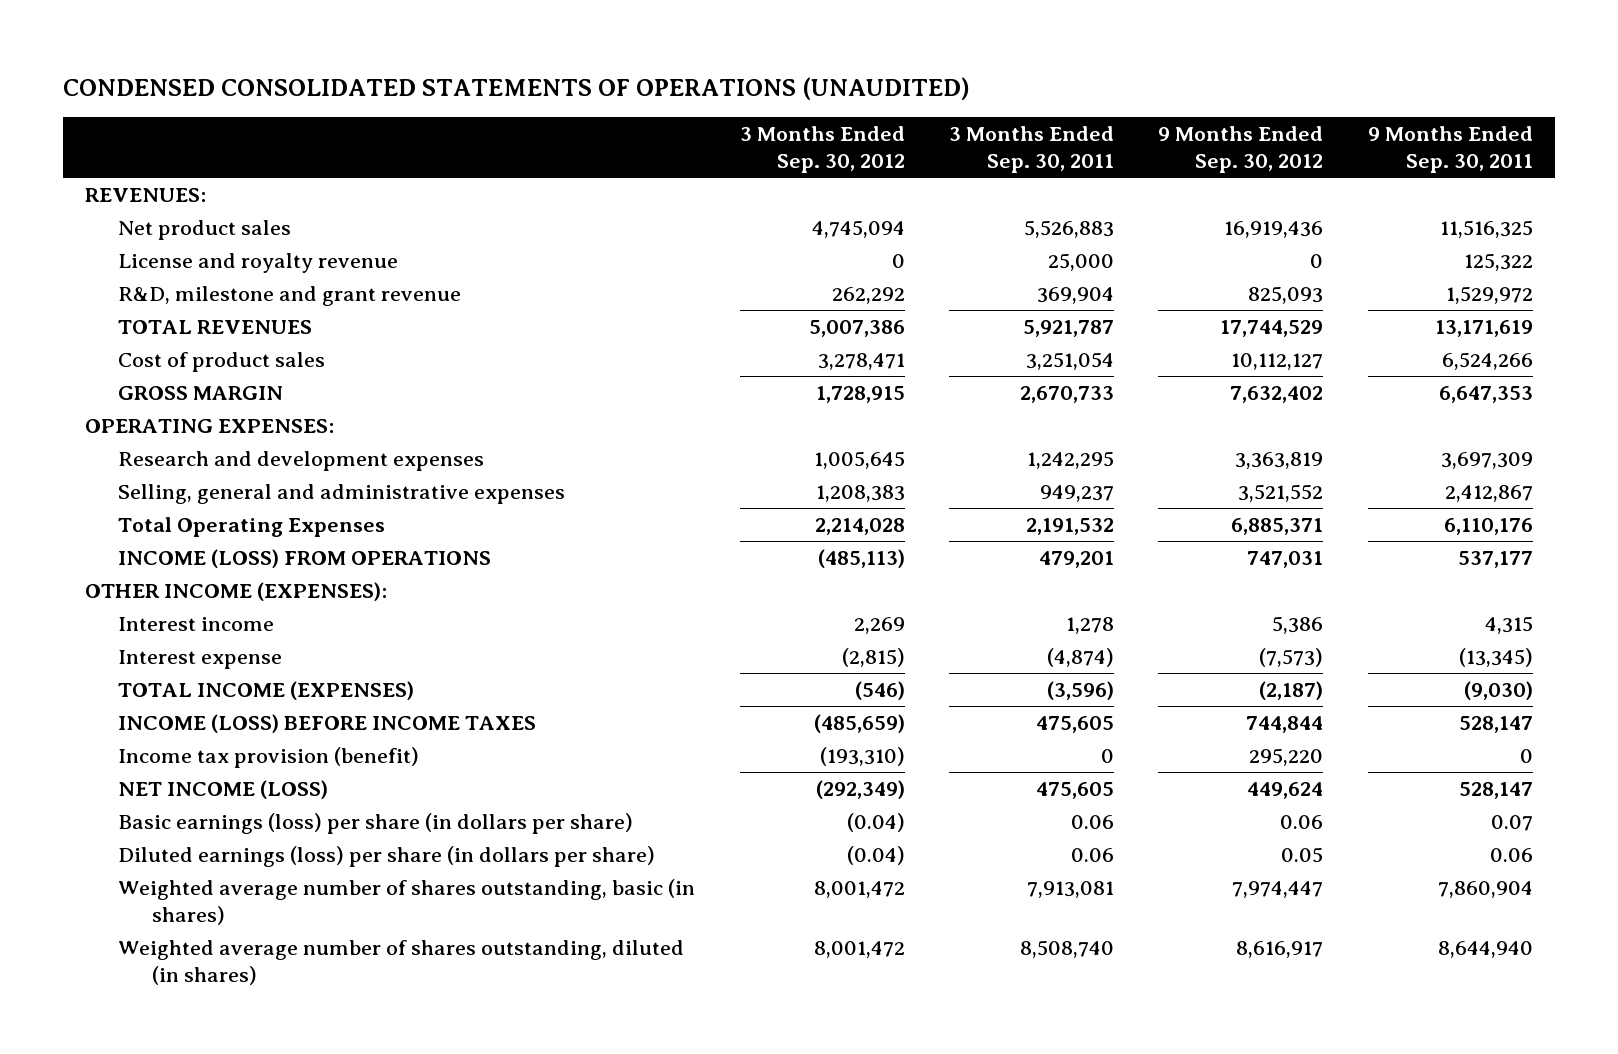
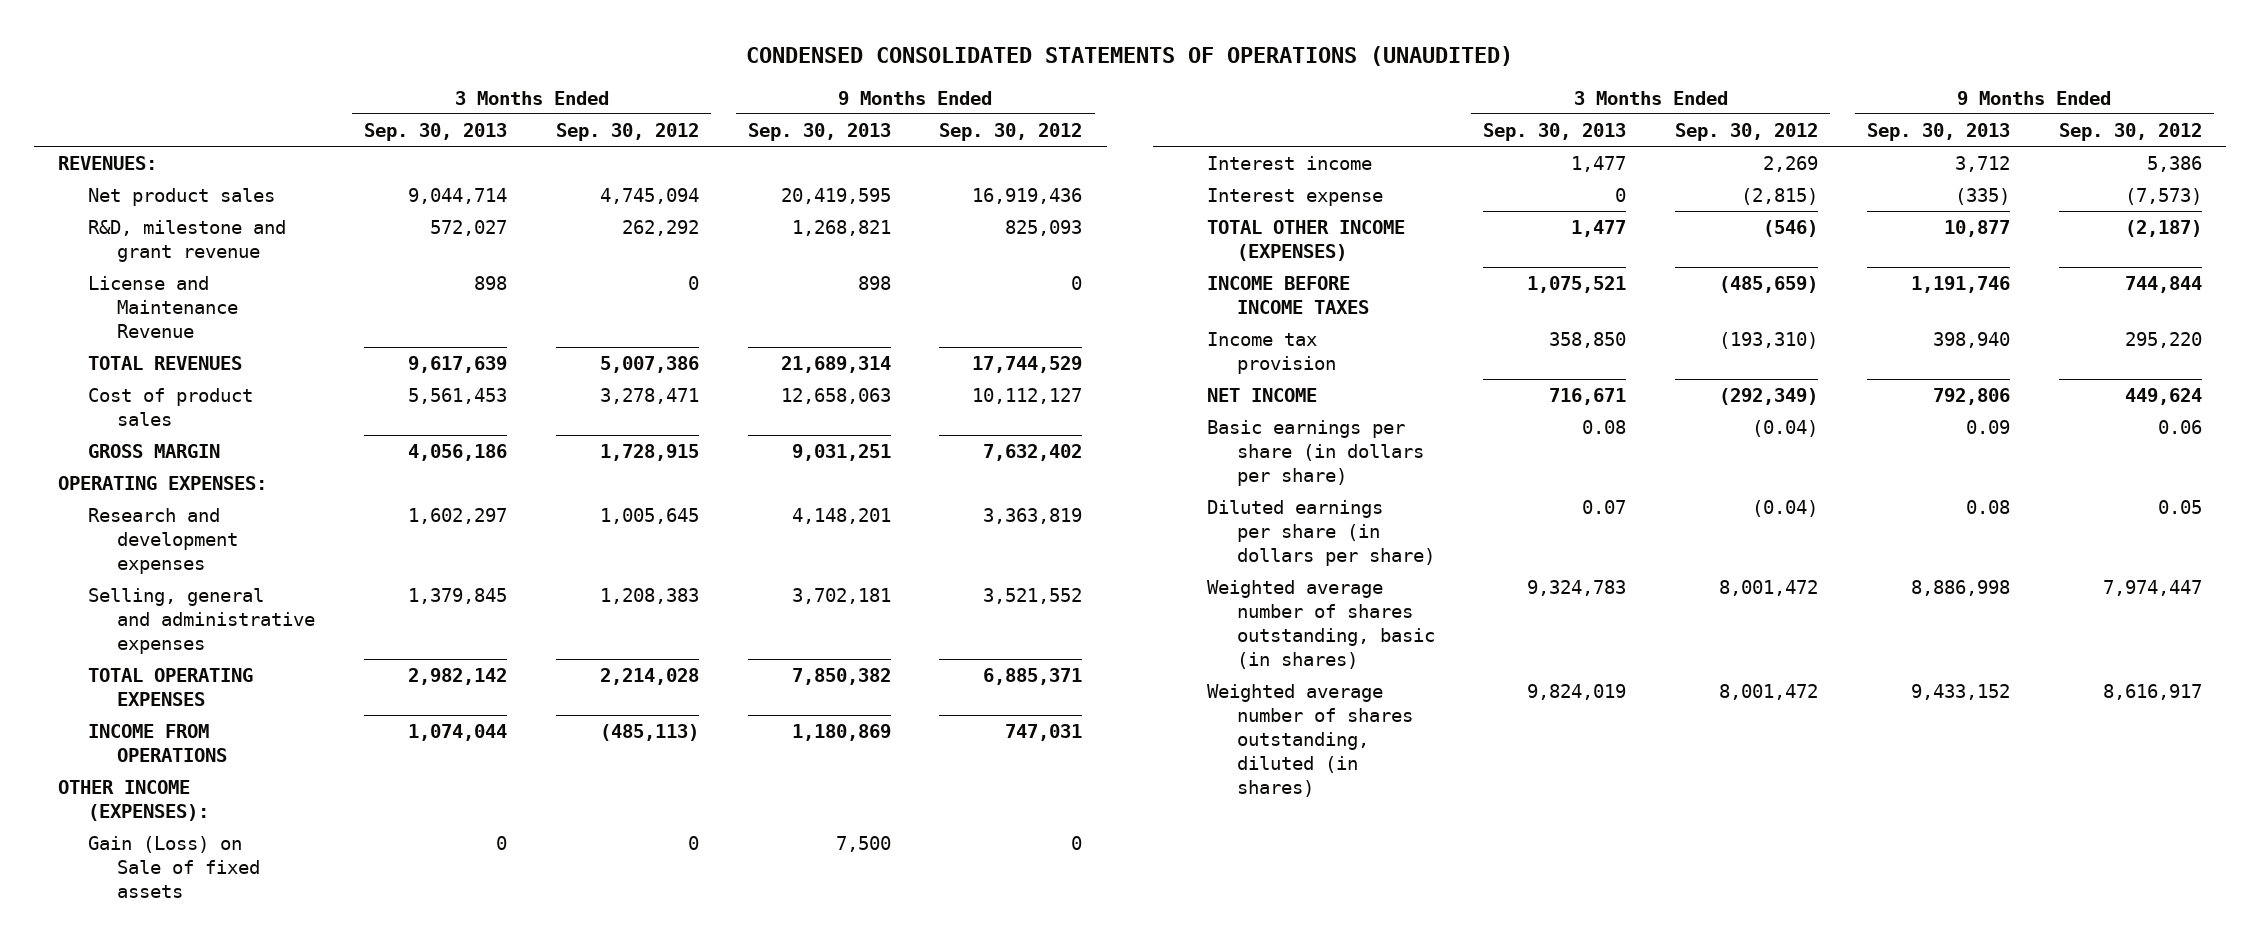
- | 3 Months Ended Sep. 30, 2012 | 3 Months Ended Sep. 30, 2011 | 9 Months Ended Sep. 30, 2012 | 9 Months Ended Sep. 30, 2011
+ | 3 Months Ended Sep. 30, 2013 | 3 Months Ended Sep. 30, 2012 | 9 Months Ended Sep. 30, 2013 | 9 Months Ended Sep. 30, 2012
- License and royalty revenue | 0 | 25,000 | 0 | 125,322
+ License and Maintenance Revenue | 898 | 0 | 898 | 0
- Total Operating Expenses | 2,214,028 | 2,191,532 | 6,885,371 | 6,110,176
- INCOME (LOSS) FROM OPERATIONS | (485,113) | 479,201 | 747,031 | 537,177
+ TOTAL OPERATING EXPENSES | 2,982,142 | 2,214,028 | 7,850,382 | 6,885,371
+ INCOME FROM OPERATIONS | 1,074,044 | (485,113) | 1,180,869 | 747,031
+ Gain (Loss) on Sale of fixed assets | 0 | 0 | 7,500 | 0
- TOTAL INCOME (EXPENSES) | (546) | (3,596) | (2,187) | (9,030)
- INCOME (LOSS) BEFORE INCOME TAXES | (485,659) | 475,605 | 744,844 | 528,147
- Income tax provision (benefit) | (193,310) | 0 | 295,220 | 0
- NET INCOME (LOSS) | (292,349) | 475,605 | 449,624 | 528,147
- Basic earnings (loss) per share (in dollars per share) | (0.04) | 0.06 | 0.06 | 0.07
- Diluted earnings (loss) per share (in dollars per share) | (0.04) | 0.06 | 0.05 | 0.06
+ TOTAL OTHER INCOME (EXPENSES) | 1,477 | (546) | 10,877 | (2,187)
+ INCOME BEFORE INCOME TAXES | 1,075,521 | (485,659) | 1,191,746 | 744,844
+ Income tax provision | 358,850 | (193,310) | 398,940 | 295,220
+ NET INCOME | 716,671 | (292,349) | 792,806 | 449,624
+ Basic earnings per share (in dollars per share) | 0.08 | (0.04) | 0.09 | 0.06
+ Diluted earnings per share (in dollars per share) | 0.07 | (0.04) | 0.08 | 0.05

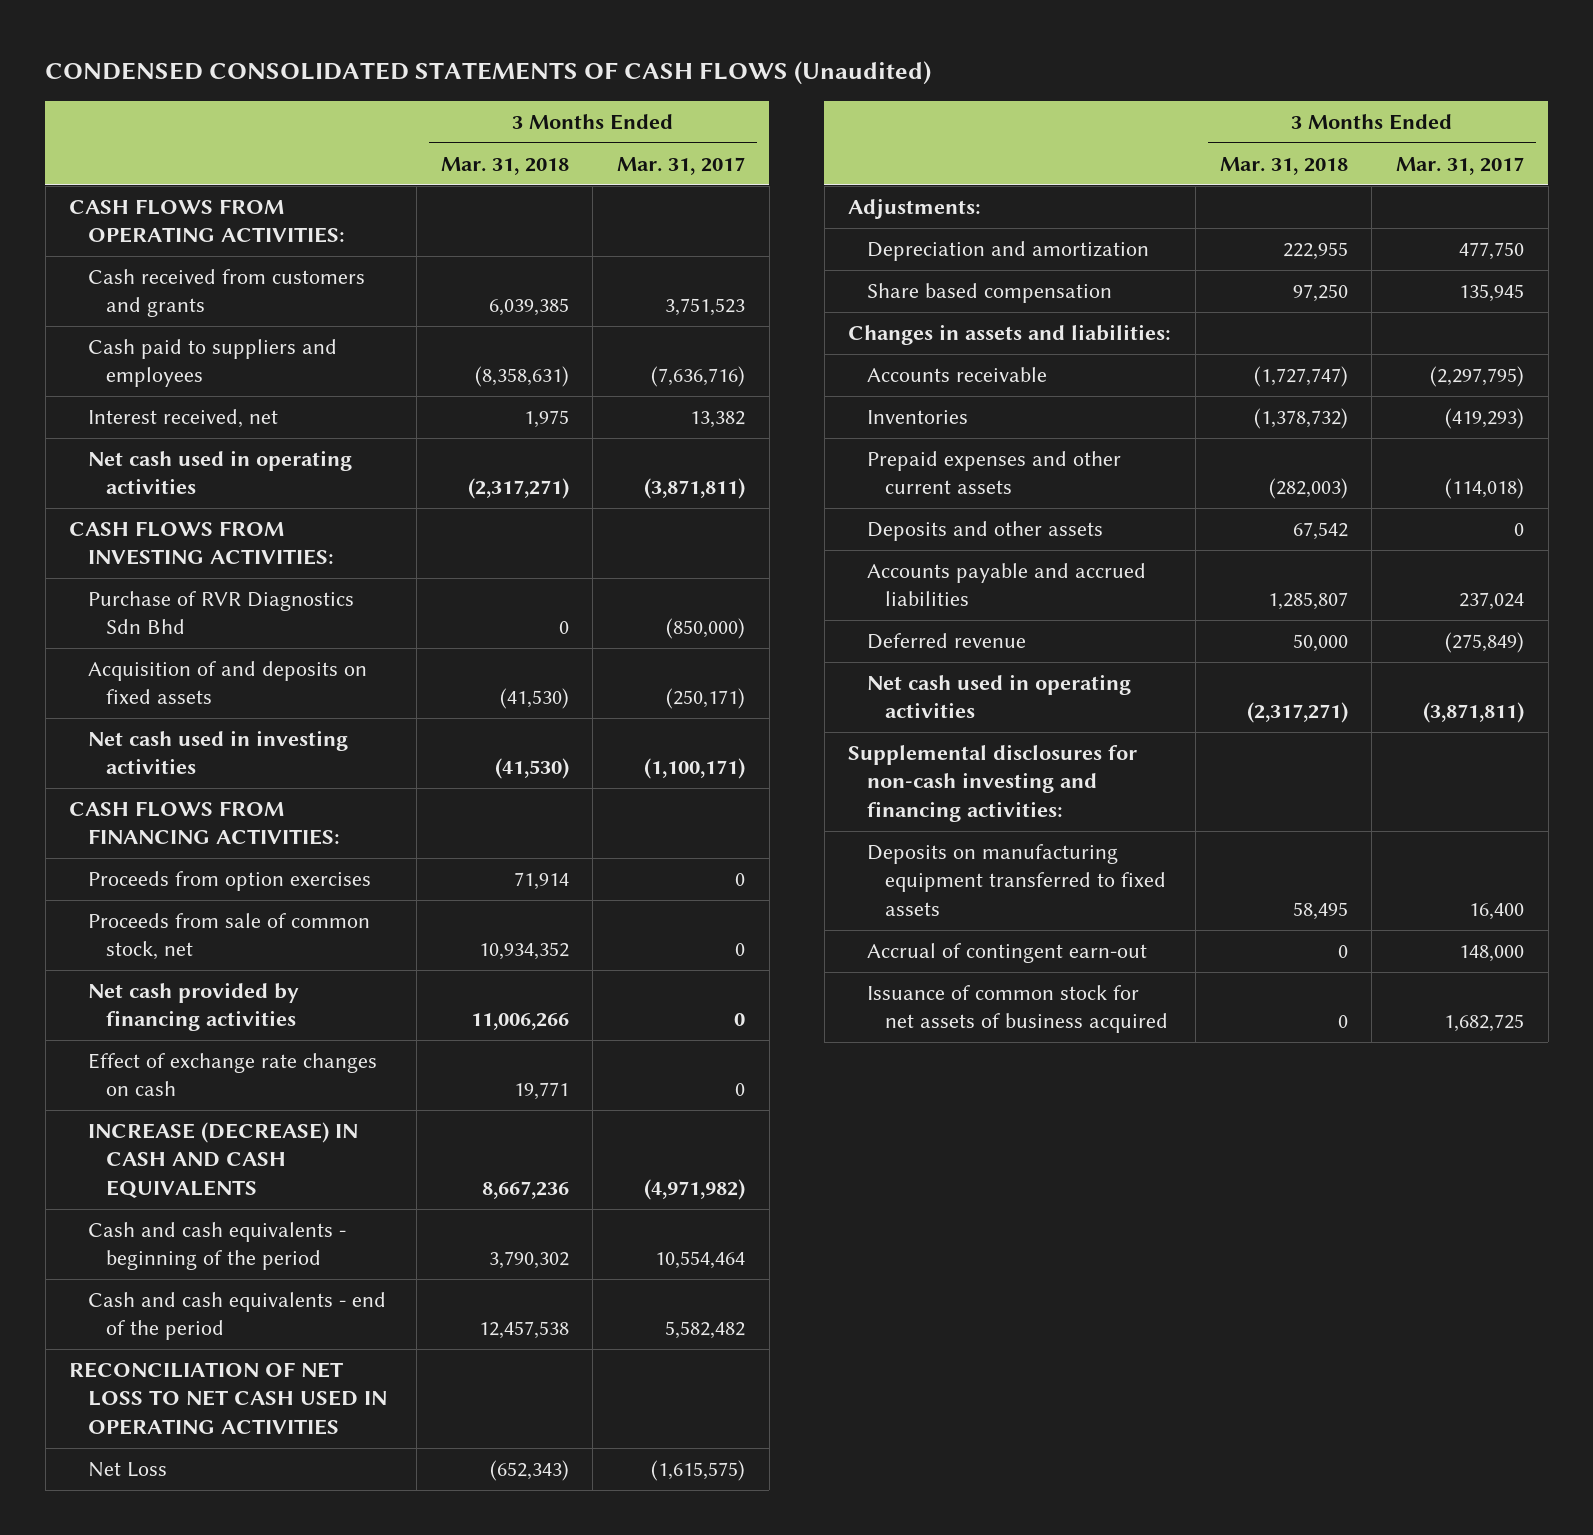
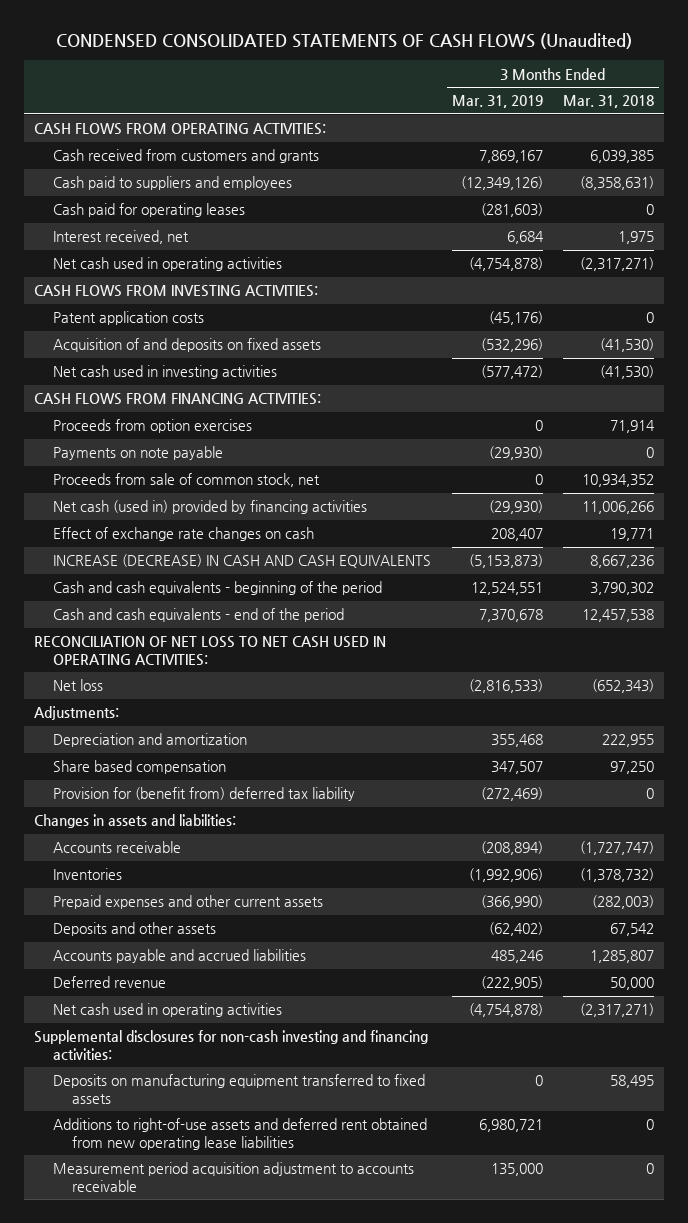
- | 3 Months Ended Mar. 31, 2018 | 3 Months Ended Mar. 31, 2017
+ | 3 Months Ended Mar. 31, 2019 | 3 Months Ended Mar. 31, 2018
+ Cash paid for operating leases | (281,603) | 0
- Purchase of RVR Diagnostics Sdn Bhd | 0 | (850,000)
+ Patent application costs | (45,176) | 0
+ Payments on note payable | (29,930) | 0
- Net cash provided by financing activities | 11,006,266 | 0
+ Net cash (used in) provided by financing activities | (29,930) | 11,006,266
- RECONCILIATION OF NET LOSS TO NET CASH USED IN OPERATING ACTIVITIES
- Net Loss | (652,343) | (1,615,575)
+ RECONCILIATION OF NET LOSS TO NET CASH USED IN OPERATING ACTIVITIES:
+ Net loss | (2,816,533) | (652,343)
+ Provision for (benefit from) deferred tax liability | (272,469) | 0
- Accrual of contingent earn-out | 0 | 148,000
- Issuance of common stock for net assets of business acquired | 0 | 1,682,725
+ Additions to right-of-use assets and deferred rent obtained from new operating lease liabilities | 6,980,721 | 0
+ Measurement period acquisition adjustment to accounts receivable | 135,000 | 0

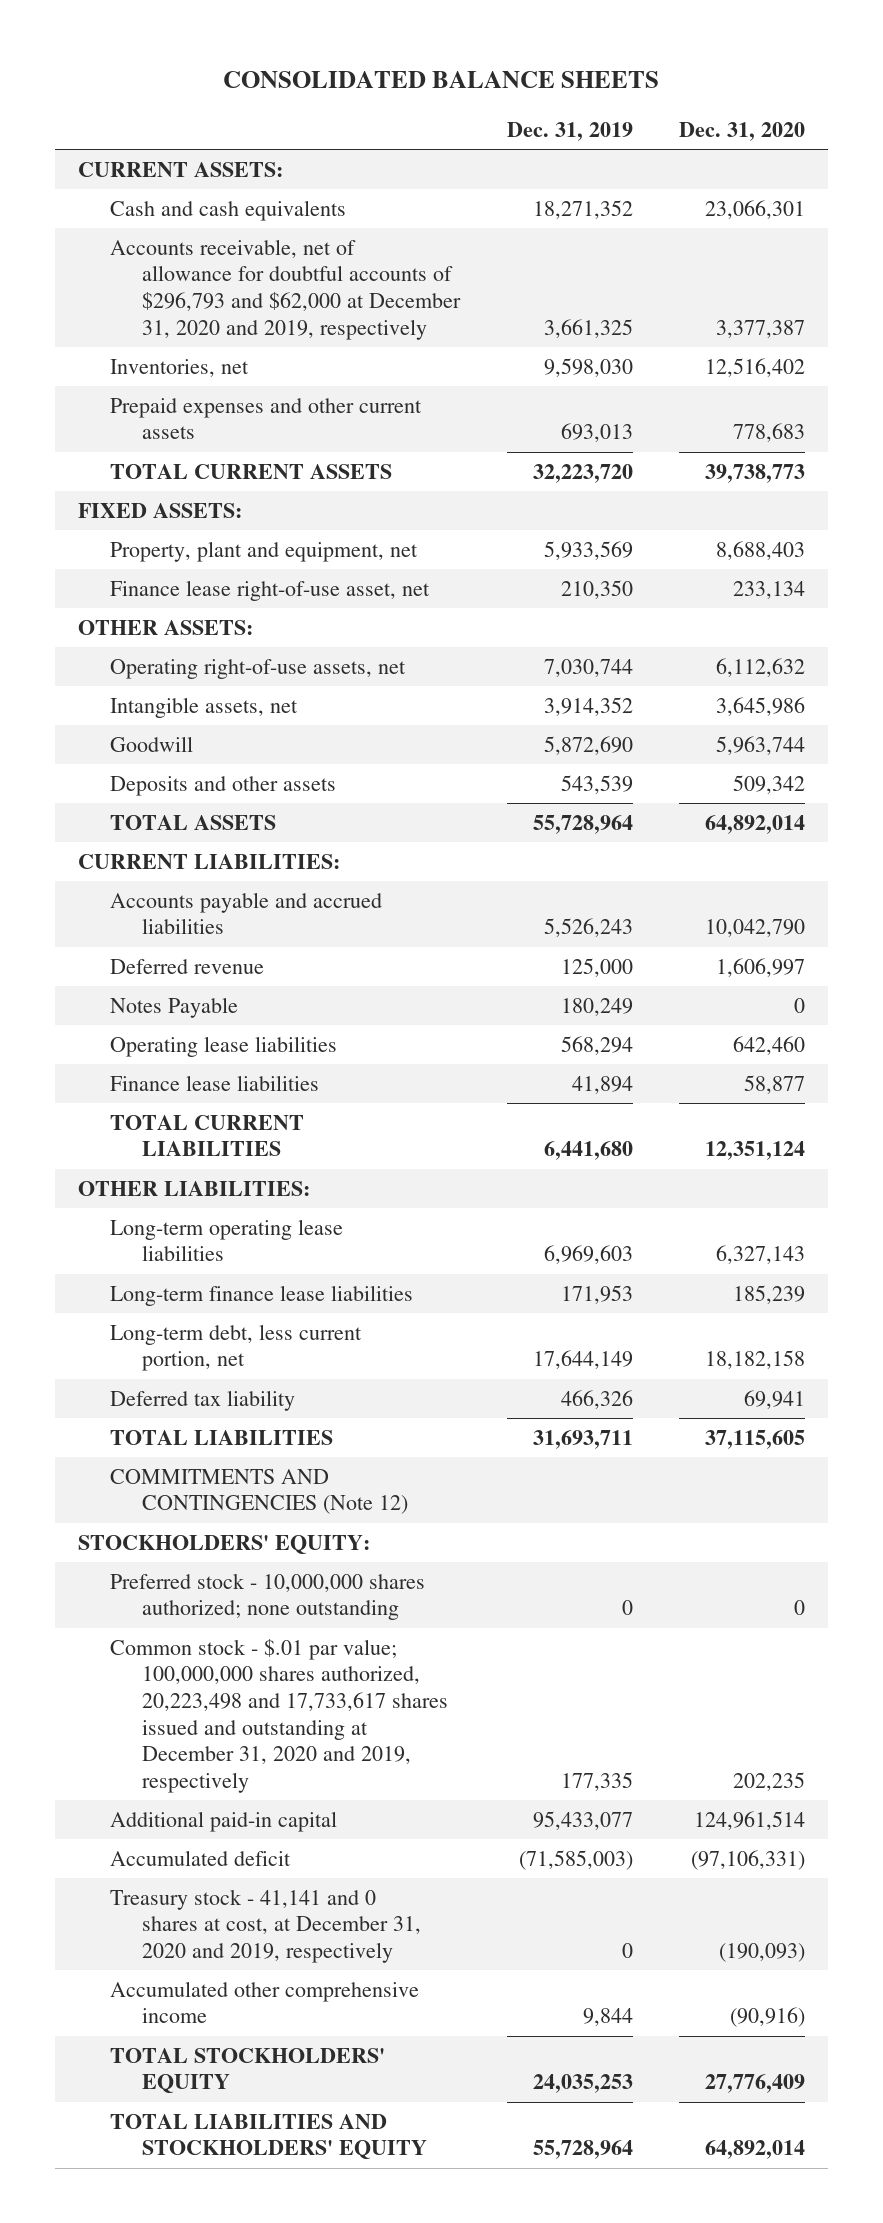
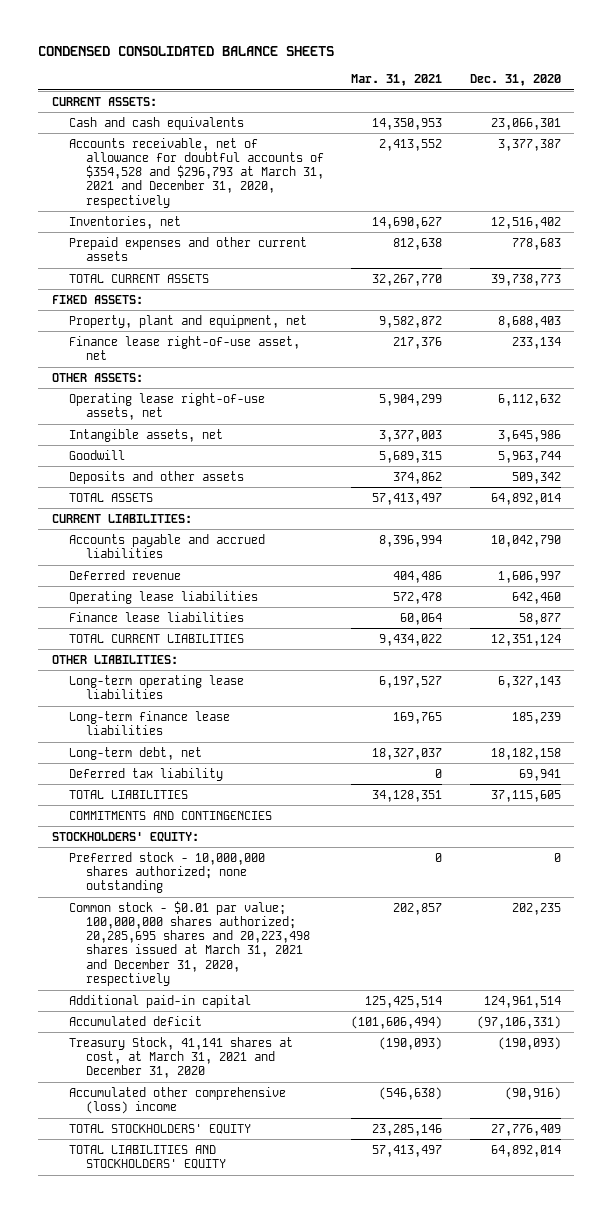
- CONSOLIDATED BALANCE SHEETS
+ CONDENSED CONSOLIDATED BALANCE SHEETS
- | Dec. 31, 2019 | Dec. 31, 2020
+ | Mar. 31, 2021 | Dec. 31, 2020
- Accounts receivable, net of allowance for doubtful accounts of $296,793 and $62,000 at December 31, 2020 and 2019, respectively | 3,661,325 | 3,377,387
+ Accounts receivable, net of allowance for doubtful accounts of $354,528 and $296,793 at March 31, 2021 and December 31, 2020, respectively | 2,413,552 | 3,377,387
- Operating right-of-use assets, net | 7,030,744 | 6,112,632
+ Operating lease right-of-use assets, net | 5,904,299 | 6,112,632
- Notes Payable | 180,249 | 0
- Long-term debt, less current portion, net | 17,644,149 | 18,182,158
+ Long-term debt, net | 18,327,037 | 18,182,158
- COMMITMENTS AND CONTINGENCIES (Note 12)
+ COMMITMENTS AND CONTINGENCIES
- Common stock - $.01 par value; 100,000,000 shares authorized, 20,223,498 and 17,733,617 shares issued and outstanding at December 31, 2020 and 2019, respectively | 177,335 | 202,235
+ Common stock - $0.01 par value; 100,000,000 shares authorized; 20,285,695 shares and 20,223,498 shares issued at March 31, 2021 and December 31, 2020, respectively | 202,857 | 202,235
- Treasury stock - 41,141 and 0 shares at cost, at December 31, 2020 and 2019, respectively | 0 | (190,093)
- Accumulated other comprehensive income | 9,844 | (90,916)
+ Treasury Stock, 41,141 shares at cost, at March 31, 2021 and December 31, 2020 | (190,093) | (190,093)
+ Accumulated other comprehensive (loss) income | (546,638) | (90,916)

